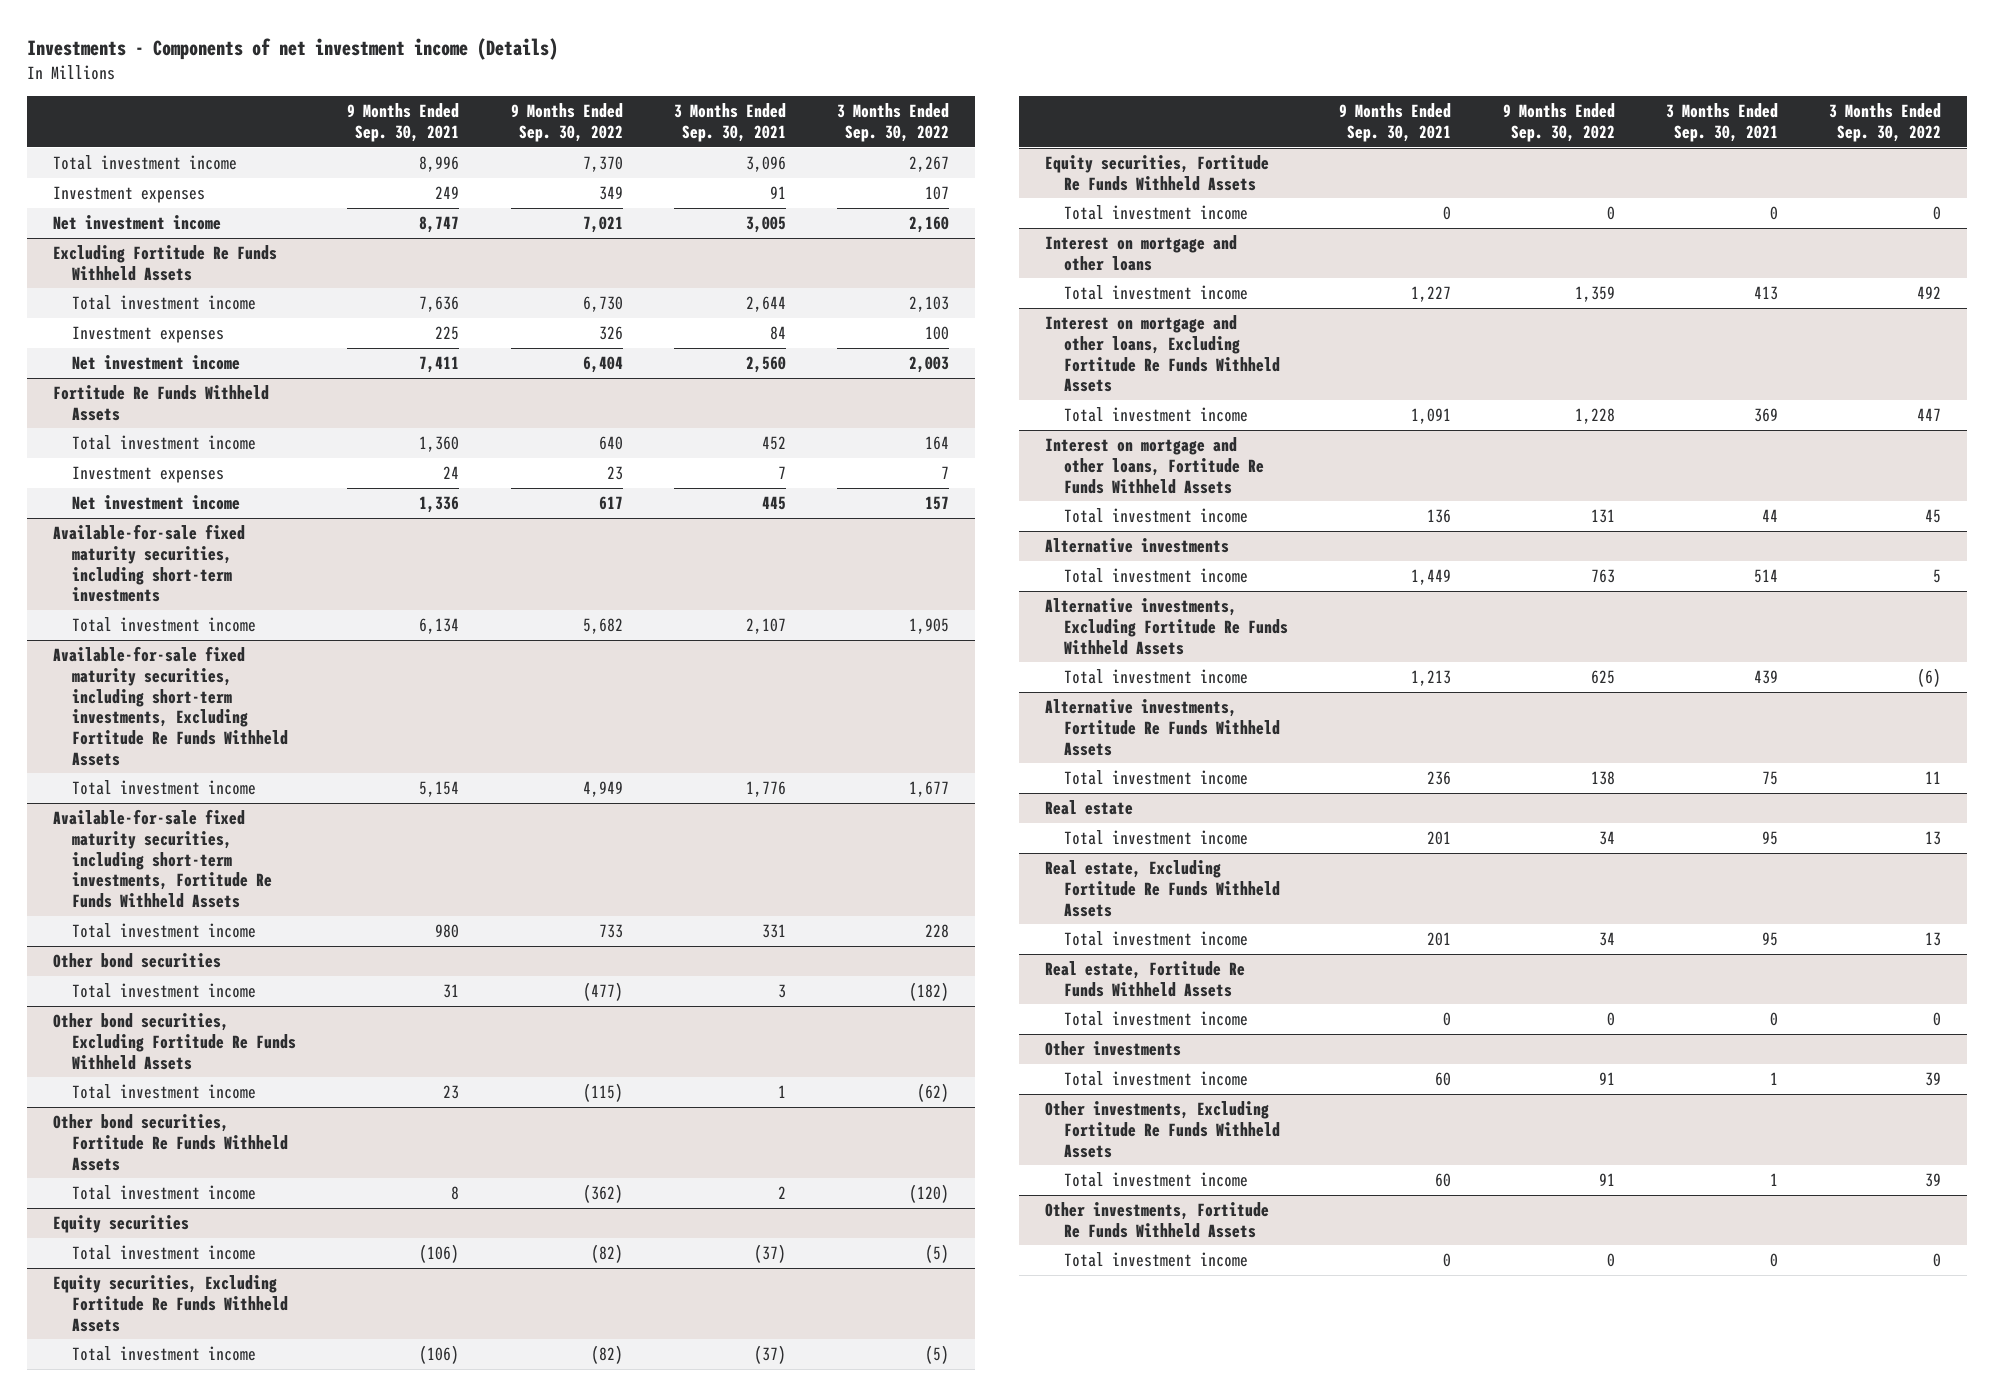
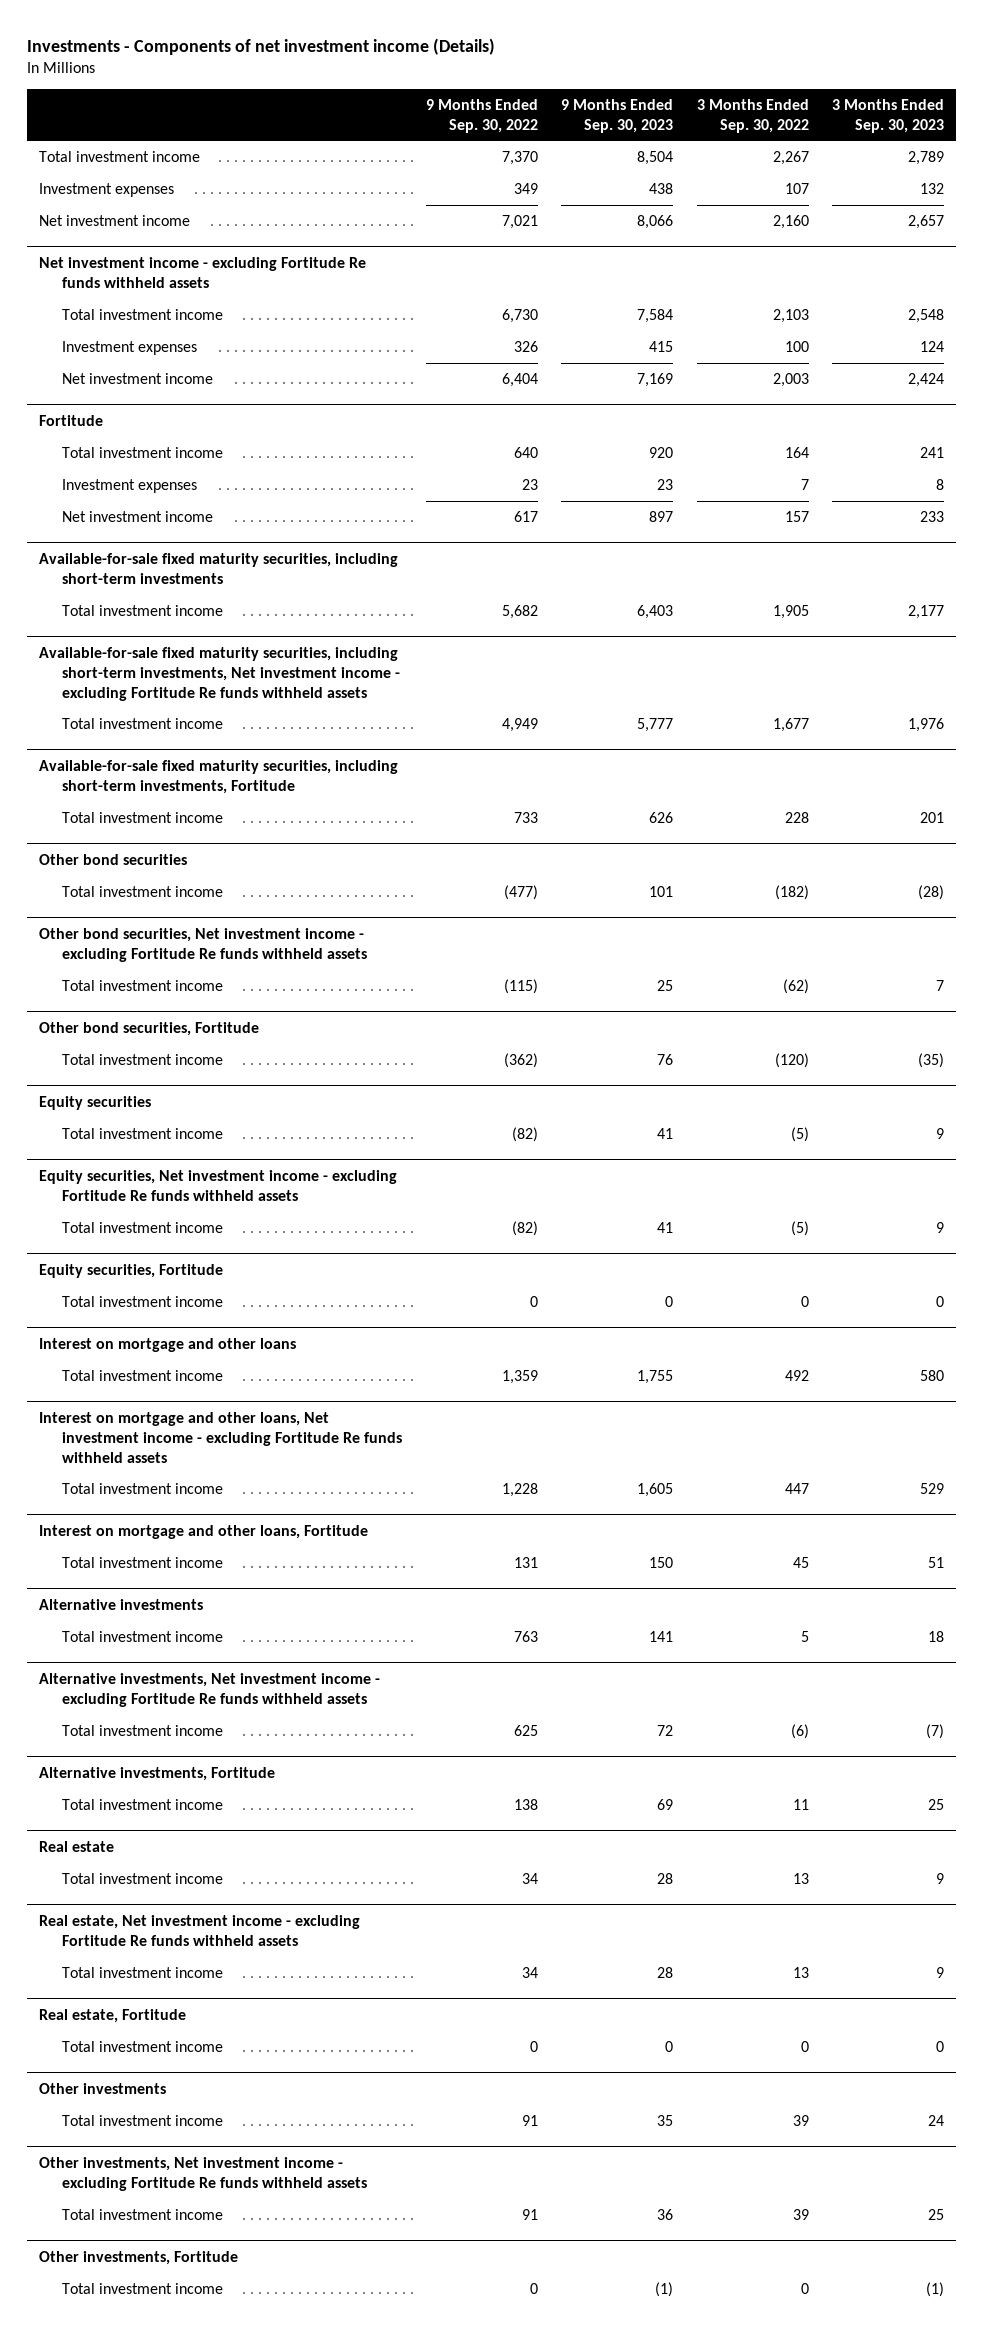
- | 9 Months Ended Sep. 30, 2021 | 9 Months Ended Sep. 30, 2022 | 3 Months Ended Sep. 30, 2021 | 3 Months Ended Sep. 30, 2022
+ | 9 Months Ended Sep. 30, 2022 | 9 Months Ended Sep. 30, 2023 | 3 Months Ended Sep. 30, 2022 | 3 Months Ended Sep. 30, 2023
- Excluding Fortitude Re Funds Withheld Assets
+ Net investment income - excluding Fortitude Re funds withheld assets
- Fortitude Re Funds Withheld Assets
+ Fortitude
- Available-for-sale fixed maturity securities, including short-term investments, Excluding Fortitude Re Funds Withheld Assets
+ Available-for-sale fixed maturity securities, including short-term investments, Net investment income - excluding Fortitude Re funds withheld assets
- Available-for-sale fixed maturity securities, including short-term investments, Fortitude Re Funds Withheld Assets
+ Available-for-sale fixed maturity securities, including short-term investments, Fortitude
- Other bond securities, Excluding Fortitude Re Funds Withheld Assets
+ Other bond securities, Net investment income - excluding Fortitude Re funds withheld assets
- Other bond securities, Fortitude Re Funds Withheld Assets
+ Other bond securities, Fortitude
- Equity securities, Excluding Fortitude Re Funds Withheld Assets
+ Equity securities, Net investment income - excluding Fortitude Re funds withheld assets
- Equity securities, Fortitude Re Funds Withheld Assets
+ Equity securities, Fortitude
- Interest on mortgage and other loans, Excluding Fortitude Re Funds Withheld Assets
+ Interest on mortgage and other loans, Net investment income - excluding Fortitude Re funds withheld assets
- Interest on mortgage and other loans, Fortitude Re Funds Withheld Assets
+ Interest on mortgage and other loans, Fortitude
- Alternative investments, Excluding Fortitude Re Funds Withheld Assets
+ Alternative investments, Net investment income - excluding Fortitude Re funds withheld assets
- Alternative investments, Fortitude Re Funds Withheld Assets
+ Alternative investments, Fortitude
- Real estate, Excluding Fortitude Re Funds Withheld Assets
+ Real estate, Net investment income - excluding Fortitude Re funds withheld assets
- Real estate, Fortitude Re Funds Withheld Assets
+ Real estate, Fortitude
- Other investments, Excluding Fortitude Re Funds Withheld Assets
+ Other investments, Net investment income - excluding Fortitude Re funds withheld assets
- Other investments, Fortitude Re Funds Withheld Assets
+ Other investments, Fortitude

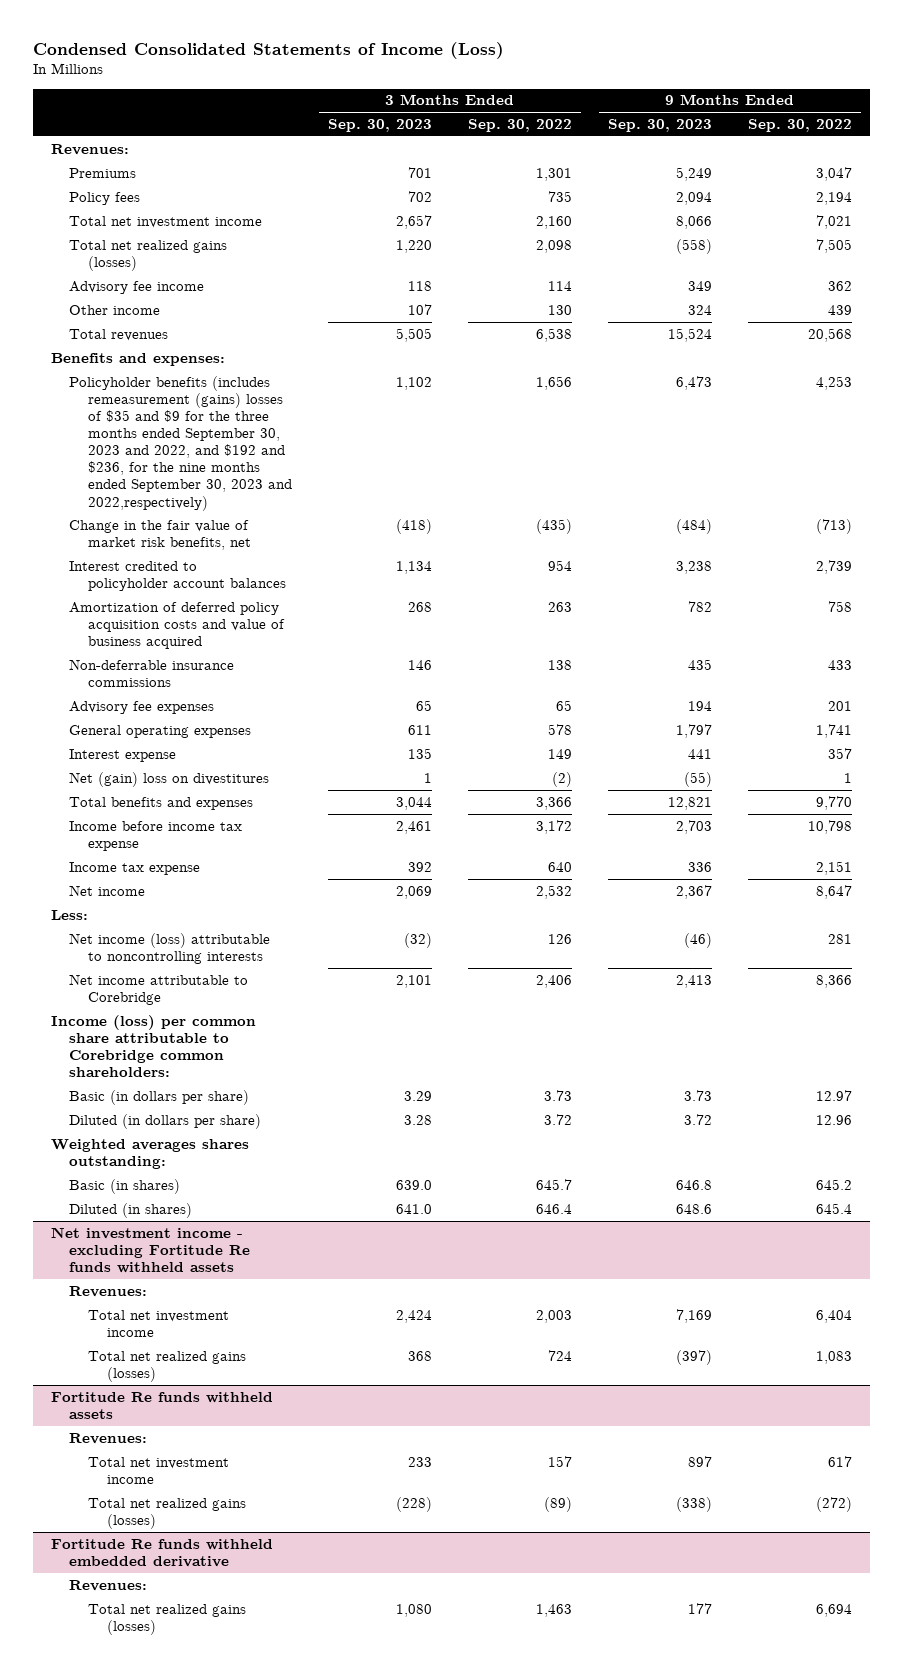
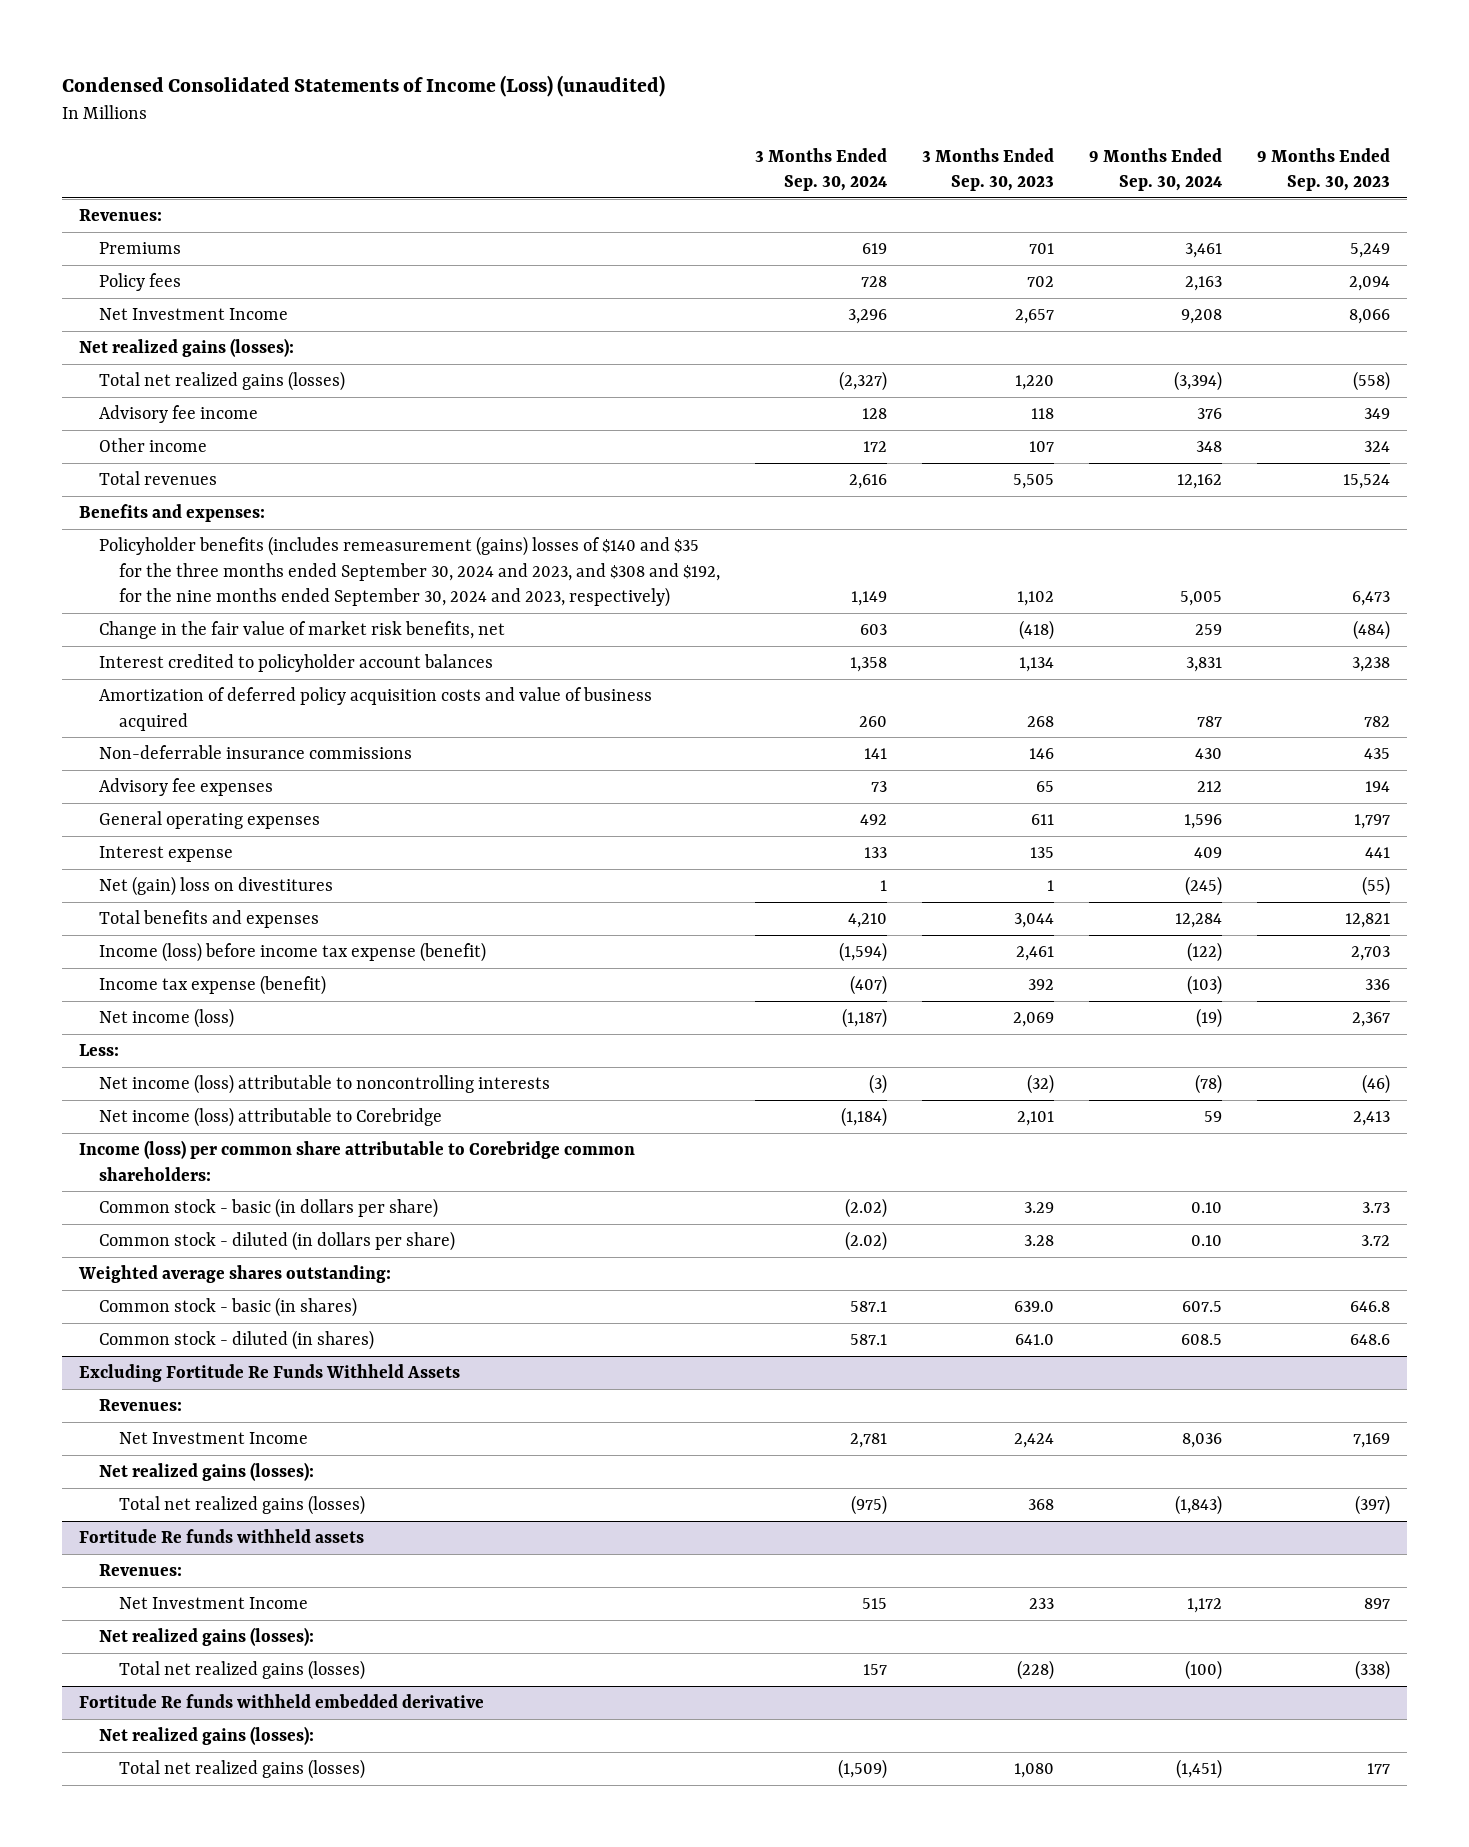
- Condensed Consolidated Statements of Income (Loss)
+ Condensed Consolidated Statements of Income (Loss) (unaudited)
- | 3 Months Ended Sep. 30, 2023 | 3 Months Ended Sep. 30, 2022 | 9 Months Ended Sep. 30, 2023 | 9 Months Ended Sep. 30, 2022
+ | 3 Months Ended Sep. 30, 2024 | 3 Months Ended Sep. 30, 2023 | 9 Months Ended Sep. 30, 2024 | 9 Months Ended Sep. 30, 2023
- Total net investment income | 2,657 | 2,160 | 8,066 | 7,021
+ Net Investment Income | 3,296 | 2,657 | 9,208 | 8,066
+ Net realized gains (losses):
- Policyholder benefits (includes remeasurement (gains) losses of $35 and $9 for the three months ended September 30, 2023 and 2022, and $192 and $236, for the nine months ended September 30, 2023 and 2022,respectively) | 1,102 | 1,656 | 6,473 | 4,253
+ Policyholder benefits (includes remeasurement (gains) losses of $140 and $35 for the three months ended September 30, 2024 and 2023, and $308 and $192, for the nine months ended September 30, 2024 and 2023, respectively) | 1,149 | 1,102 | 5,005 | 6,473
- Income before income tax expense | 2,461 | 3,172 | 2,703 | 10,798
- Income tax expense | 392 | 640 | 336 | 2,151
- Net income | 2,069 | 2,532 | 2,367 | 8,647
+ Income (loss) before income tax expense (benefit) | (1,594) | 2,461 | (122) | 2,703
+ Income tax expense (benefit) | (407) | 392 | (103) | 336
+ Net income (loss) | (1,187) | 2,069 | (19) | 2,367
- Net income attributable to Corebridge | 2,101 | 2,406 | 2,413 | 8,366
+ Net income (loss) attributable to Corebridge | (1,184) | 2,101 | 59 | 2,413
- Basic (in dollars per share) | 3.29 | 3.73 | 3.73 | 12.97
- Diluted (in dollars per share) | 3.28 | 3.72 | 3.72 | 12.96
- Weighted averages shares outstanding:
- Basic (in shares) | 639.0 | 645.7 | 646.8 | 645.2
- Diluted (in shares) | 641.0 | 646.4 | 648.6 | 645.4
- Net investment income - excluding Fortitude Re funds withheld assets
+ Common stock - basic (in dollars per share) | (2.02) | 3.29 | 0.10 | 3.73
+ Common stock - diluted (in dollars per share) | (2.02) | 3.28 | 0.10 | 3.72
+ Weighted average shares outstanding:
+ Common stock - basic (in shares) | 587.1 | 639.0 | 607.5 | 646.8
+ Common stock - diluted (in shares) | 587.1 | 641.0 | 608.5 | 648.6
+ Excluding Fortitude Re Funds Withheld Assets
- Total net investment income | 2,424 | 2,003 | 7,169 | 6,404
+ Net Investment Income | 2,781 | 2,424 | 8,036 | 7,169
+ Net realized gains (losses):
@ Fortitude Re funds withheld assets
- Total net investment income | 233 | 157 | 897 | 617
+ Net Investment Income | 515 | 233 | 1,172 | 897
+ Net realized gains (losses):
@ Fortitude Re funds withheld embedded derivative
- Revenues:
+ Net realized gains (losses):

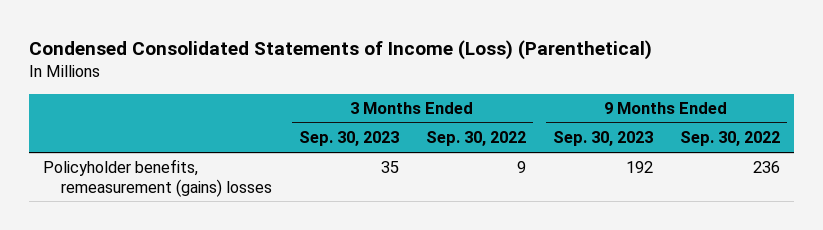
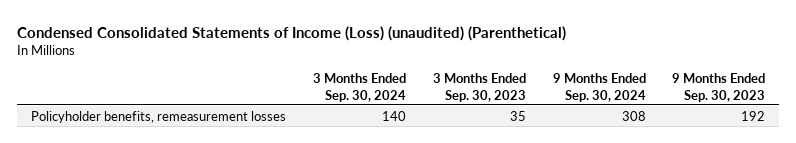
- Condensed Consolidated Statements of Income (Loss) (Parenthetical)
+ Condensed Consolidated Statements of Income (Loss) (unaudited) (Parenthetical)
- | 3 Months Ended Sep. 30, 2023 | 3 Months Ended Sep. 30, 2022 | 9 Months Ended Sep. 30, 2023 | 9 Months Ended Sep. 30, 2022
+ | 3 Months Ended Sep. 30, 2024 | 3 Months Ended Sep. 30, 2023 | 9 Months Ended Sep. 30, 2024 | 9 Months Ended Sep. 30, 2023
- Policyholder benefits, remeasurement (gains) losses | 35 | 9 | 192 | 236
+ Policyholder benefits, remeasurement losses | 140 | 35 | 308 | 192

